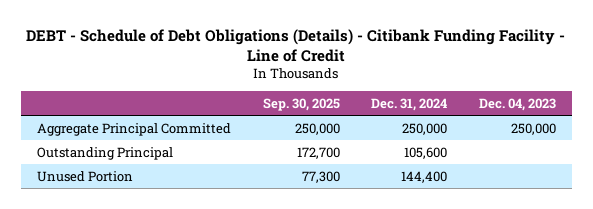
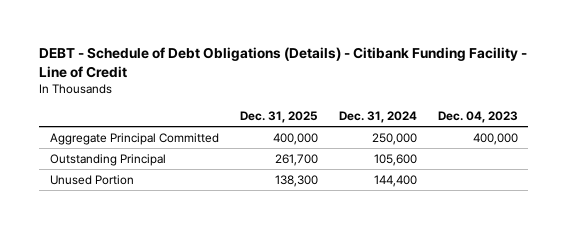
- | Sep. 30, 2025 | Dec. 31, 2024 | Dec. 04, 2023
+ | Dec. 31, 2025 | Dec. 31, 2024 | Dec. 04, 2023
- Aggregate Principal Committed | 250,000 | 250,000 | 250,000
+ Aggregate Principal Committed | 400,000 | 250,000 | 400,000

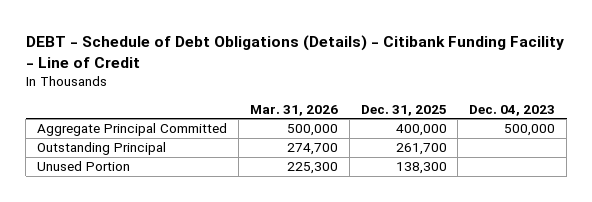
- | Dec. 31, 2025 | Dec. 31, 2024 | Dec. 04, 2023
+ | Mar. 31, 2026 | Dec. 31, 2025 | Dec. 04, 2023
- Aggregate Principal Committed | 400,000 | 250,000 | 400,000
+ Aggregate Principal Committed | 500,000 | 400,000 | 500,000

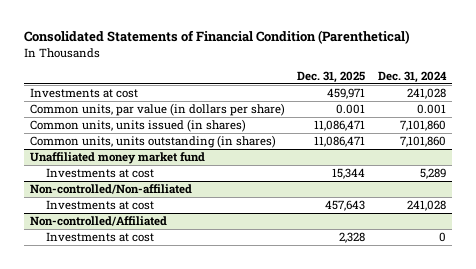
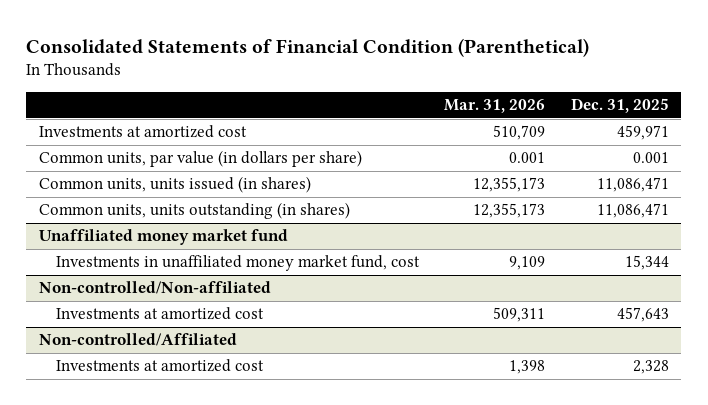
- | Dec. 31, 2025 | Dec. 31, 2024
+ | Mar. 31, 2026 | Dec. 31, 2025
- Investments at cost | 459,971 | 241,028
+ Investments at amortized cost | 510,709 | 459,971
@ Unaffiliated money market fund
- Investments at cost | 15,344 | 5,289
+ Investments in unaffiliated money market fund, cost | 9,109 | 15,344
@ Non-controlled/Non-affiliated
- Investments at cost | 457,643 | 241,028
+ Investments at amortized cost | 509,311 | 457,643
@ Non-controlled/Affiliated
- Investments at cost | 2,328 | 0
+ Investments at amortized cost | 1,398 | 2,328

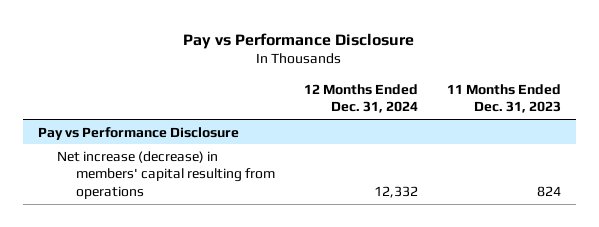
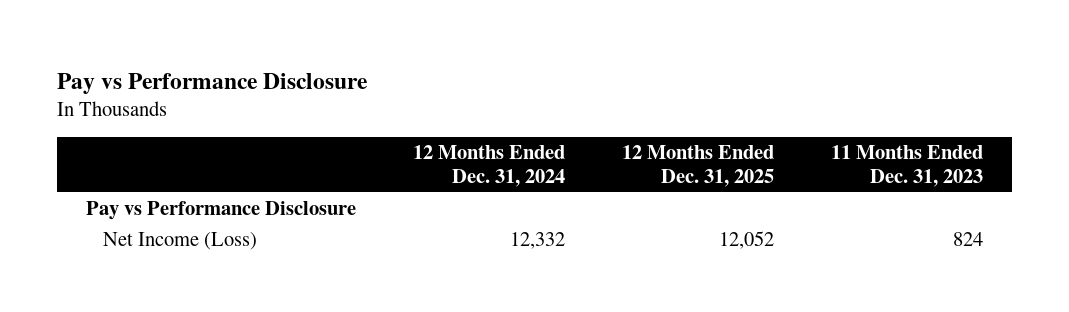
- | 12 Months Ended Dec. 31, 2024 | 11 Months Ended Dec. 31, 2023
+ | 12 Months Ended Dec. 31, 2024 | 12 Months Ended Dec. 31, 2025 | 11 Months Ended Dec. 31, 2023
- Net increase (decrease) in members' capital resulting from operations | 12,332 | 824
+ Net Income (Loss) | 12,332 | 12,052 | 824

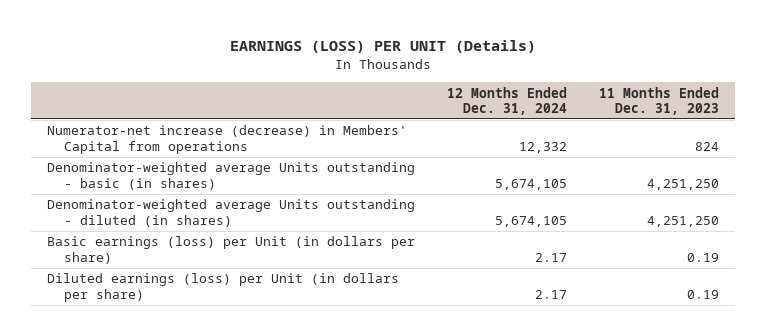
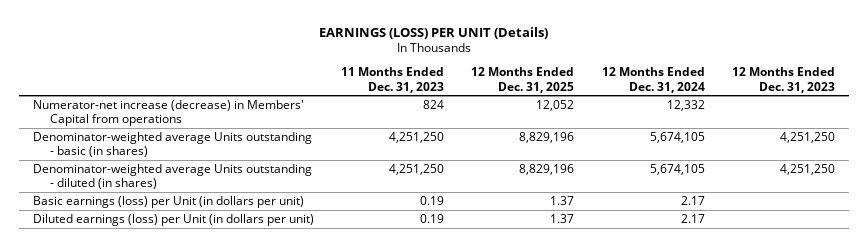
- | 12 Months Ended Dec. 31, 2024 | 11 Months Ended Dec. 31, 2023
+ | 11 Months Ended Dec. 31, 2023 | 12 Months Ended Dec. 31, 2025 | 12 Months Ended Dec. 31, 2024 | 12 Months Ended Dec. 31, 2023
- Basic earnings (loss) per Unit (in dollars per share) | 2.17 | 0.19
- Diluted earnings (loss) per Unit (in dollars per share) | 2.17 | 0.19
+ Basic earnings (loss) per Unit (in dollars per unit) | 0.19 | 1.37 | 2.17 |
+ Diluted earnings (loss) per Unit (in dollars per unit) | 0.19 | 1.37 | 2.17 |

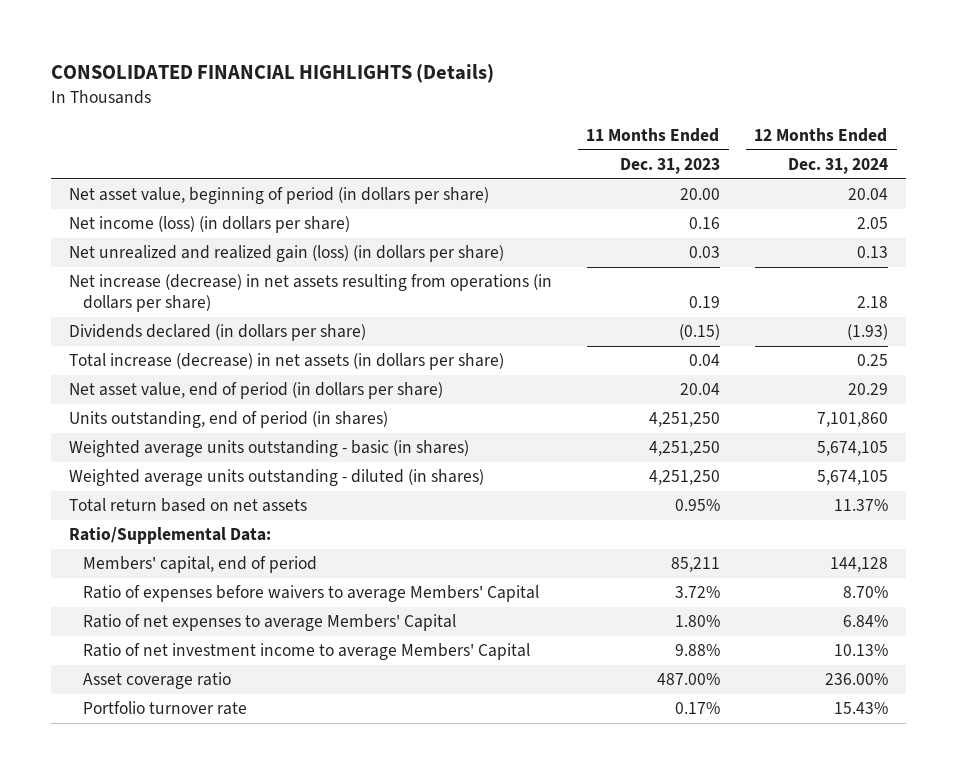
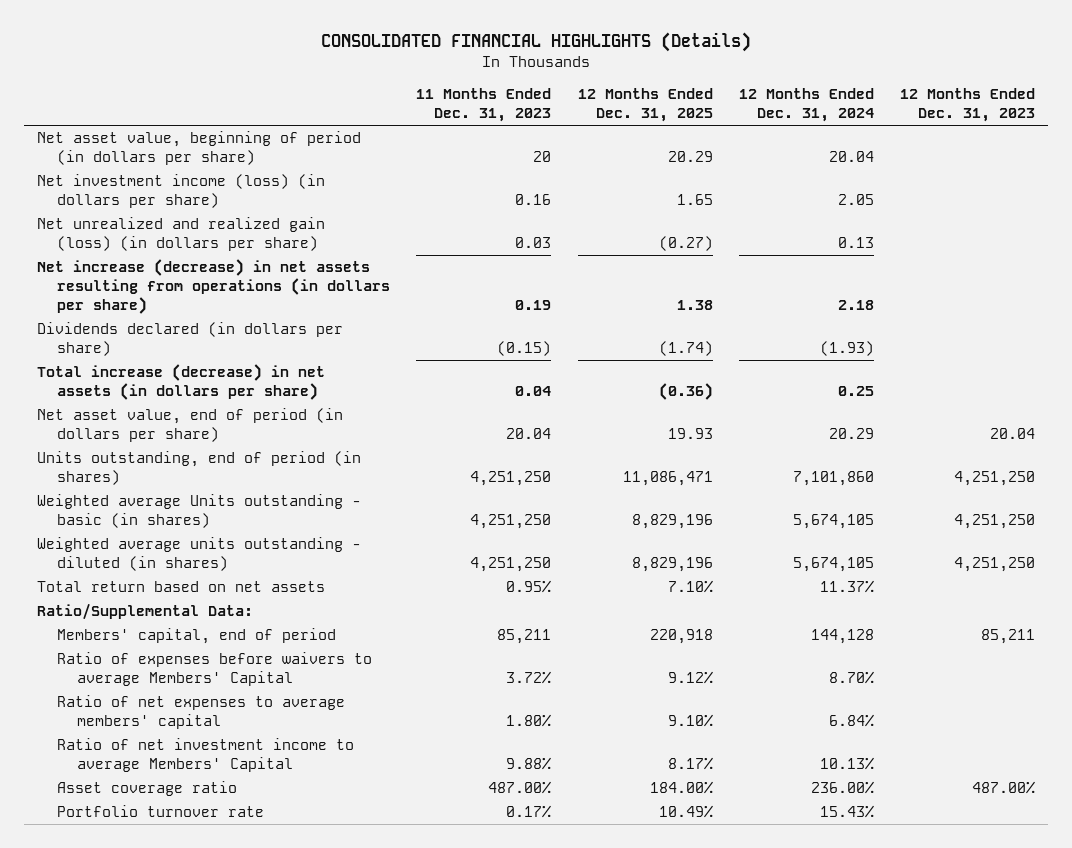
- | 11 Months Ended Dec. 31, 2023 | 12 Months Ended Dec. 31, 2024
+ | 11 Months Ended Dec. 31, 2023 | 12 Months Ended Dec. 31, 2025 | 12 Months Ended Dec. 31, 2024 | 12 Months Ended Dec. 31, 2023
- Net asset value, beginning of period (in dollars per share) | 20.00 | 20.04
- Net income (loss) (in dollars per share) | 0.16 | 2.05
+ Net asset value, beginning of period (in dollars per share) | 20 | 20.29 | 20.04 |
+ Net investment income (loss) (in dollars per share) | 0.16 | 1.65 | 2.05 |
- Weighted average units outstanding - basic (in shares) | 4,251,250 | 5,674,105
+ Weighted average Units outstanding - basic (in shares) | 4,251,250 | 8,829,196 | 5,674,105 | 4,251,250
- Ratio of net expenses to average Members' Capital | 1.80% | 6.84%
+ Ratio of net expenses to average members' capital | 1.80% | 9.10% | 6.84% |

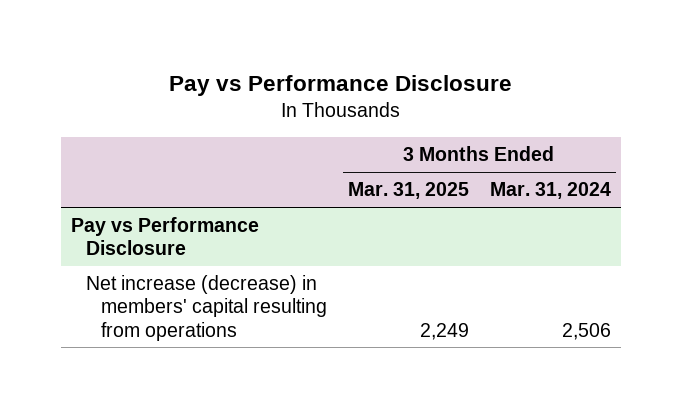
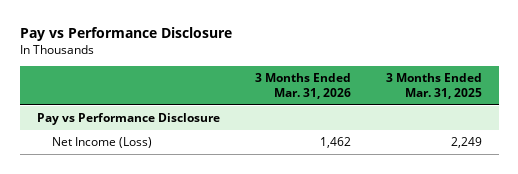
- | 3 Months Ended Mar. 31, 2025 | 3 Months Ended Mar. 31, 2024
+ | 3 Months Ended Mar. 31, 2026 | 3 Months Ended Mar. 31, 2025
- Net increase (decrease) in members' capital resulting from operations | 2,249 | 2,506
+ Net Income (Loss) | 1,462 | 2,249

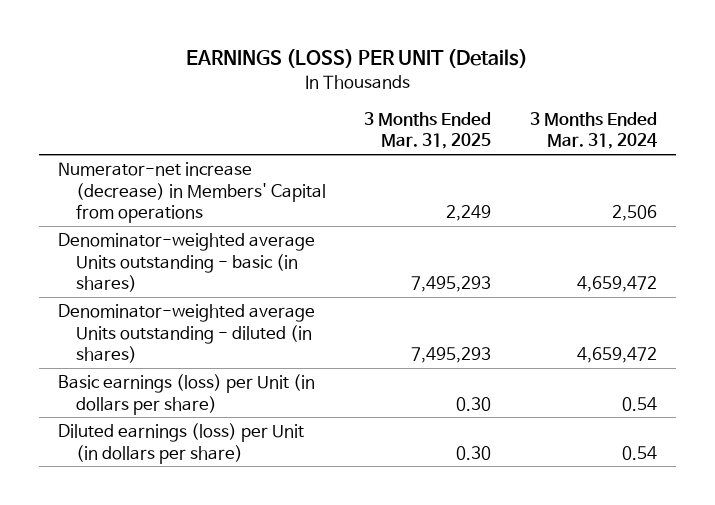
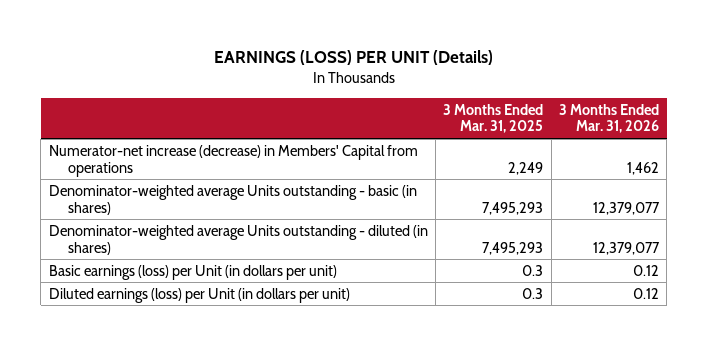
- | 3 Months Ended Mar. 31, 2025 | 3 Months Ended Mar. 31, 2024
+ | 3 Months Ended Mar. 31, 2025 | 3 Months Ended Mar. 31, 2026
- Basic earnings (loss) per Unit (in dollars per share) | 0.30 | 0.54
- Diluted earnings (loss) per Unit (in dollars per share) | 0.30 | 0.54
+ Basic earnings (loss) per Unit (in dollars per unit) | 0.3 | 0.12
+ Diluted earnings (loss) per Unit (in dollars per unit) | 0.3 | 0.12

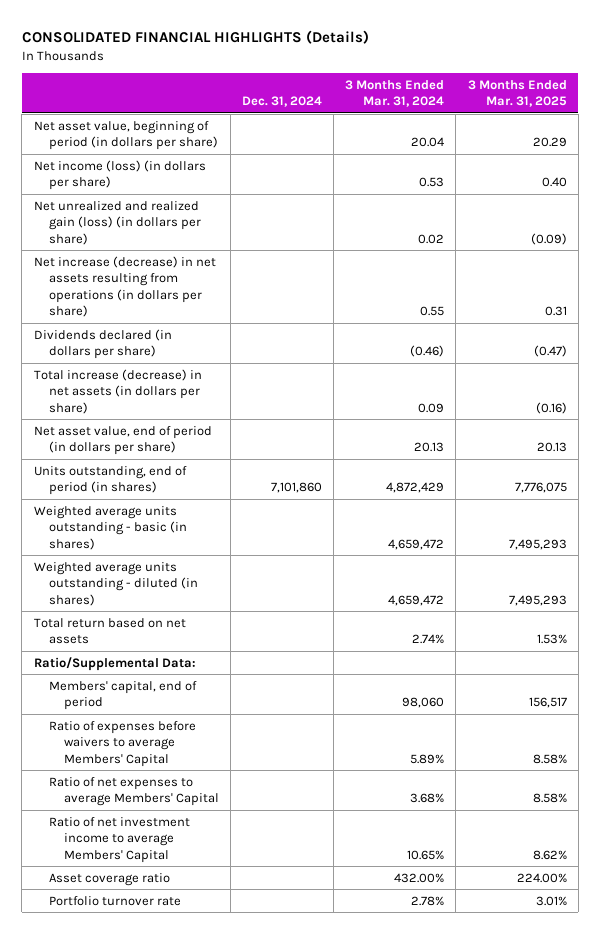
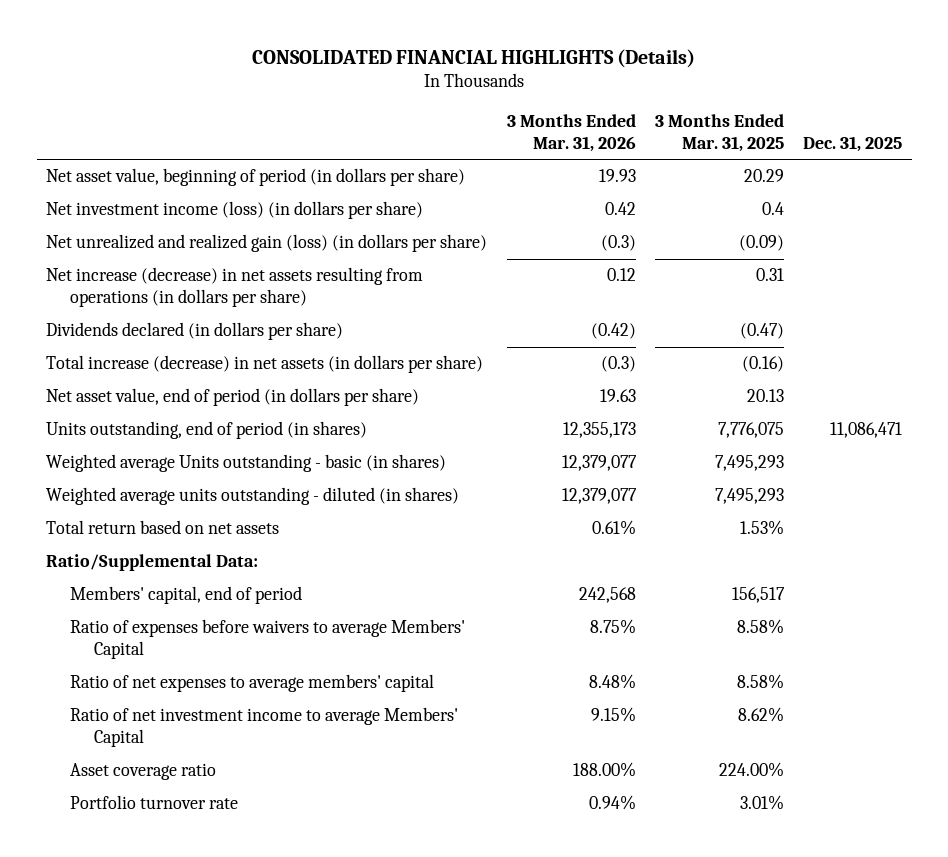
- | Dec. 31, 2024 | 3 Months Ended Mar. 31, 2024 | 3 Months Ended Mar. 31, 2025
+ | 3 Months Ended Mar. 31, 2026 | 3 Months Ended Mar. 31, 2025 | Dec. 31, 2025
- Net income (loss) (in dollars per share) | | 0.53 | 0.40
+ Net investment income (loss) (in dollars per share) | 0.42 | 0.4 |
- Weighted average units outstanding - basic (in shares) | | 4,659,472 | 7,495,293
+ Weighted average Units outstanding - basic (in shares) | 12,379,077 | 7,495,293 |
- Ratio of net expenses to average Members' Capital | | 3.68% | 8.58%
+ Ratio of net expenses to average members' capital | 8.48% | 8.58% |

